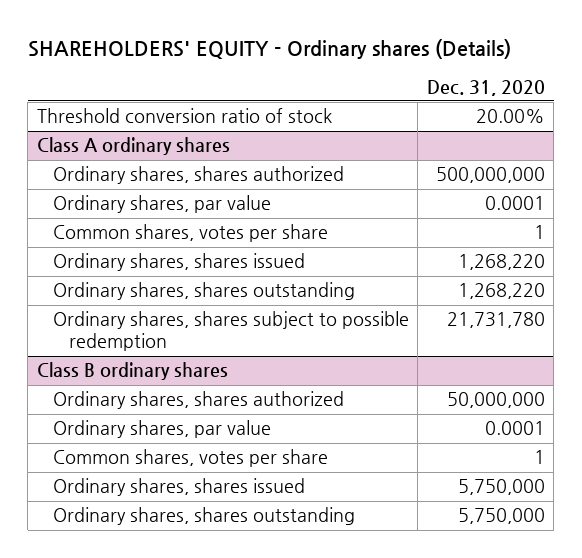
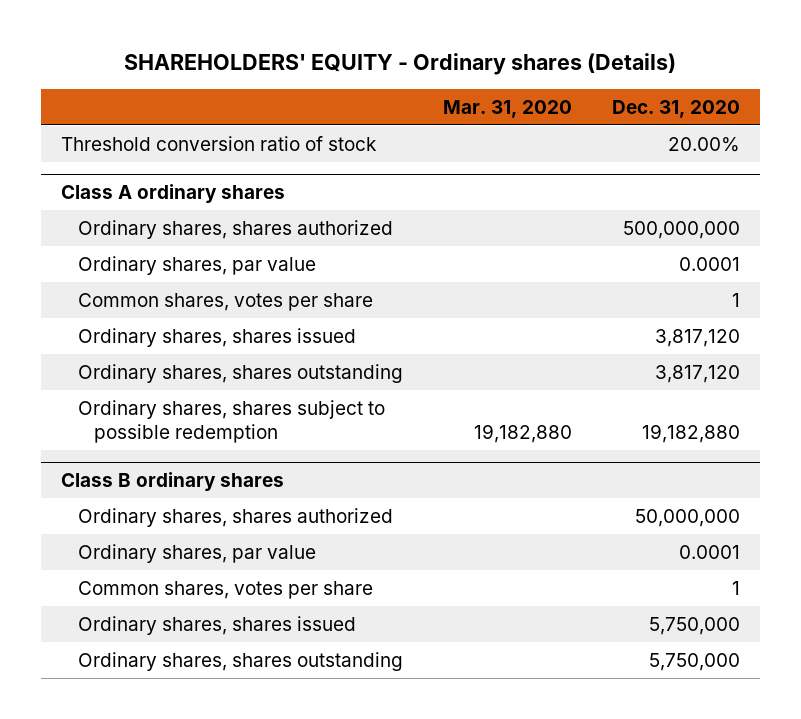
- | Dec. 31, 2020
+ | Mar. 31, 2020 | Dec. 31, 2020
@ Class A ordinary shares
- Ordinary shares, shares issued | 1,268,220
- Ordinary shares, shares outstanding | 1,268,220
- Ordinary shares, shares subject to possible redemption | 21,731,780
+ Ordinary shares, shares issued | | 3,817,120
+ Ordinary shares, shares outstanding | | 3,817,120
+ Ordinary shares, shares subject to possible redemption | 19,182,880 | 19,182,880

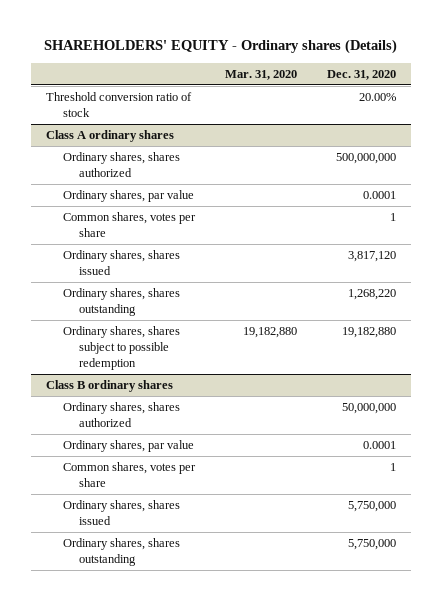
@ Class A ordinary shares
- Ordinary shares, shares outstanding | | 3,817,120
+ Ordinary shares, shares outstanding | | 1,268,220

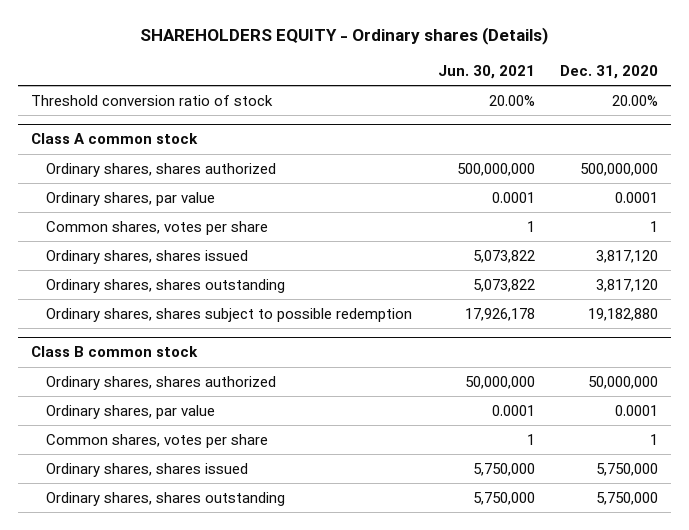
- SHAREHOLDERS' EQUITY - Ordinary shares (Details)
+ SHAREHOLDERS EQUITY - Ordinary shares (Details)
- | Mar. 31, 2020 | Dec. 31, 2020
+ | Jun. 30, 2021 | Dec. 31, 2020
- Class A ordinary shares
+ Class A common stock
- Ordinary shares, shares outstanding | | 1,268,220
+ Ordinary shares, shares outstanding | 5,073,822 | 3,817,120
- Class B ordinary shares
+ Class B common stock

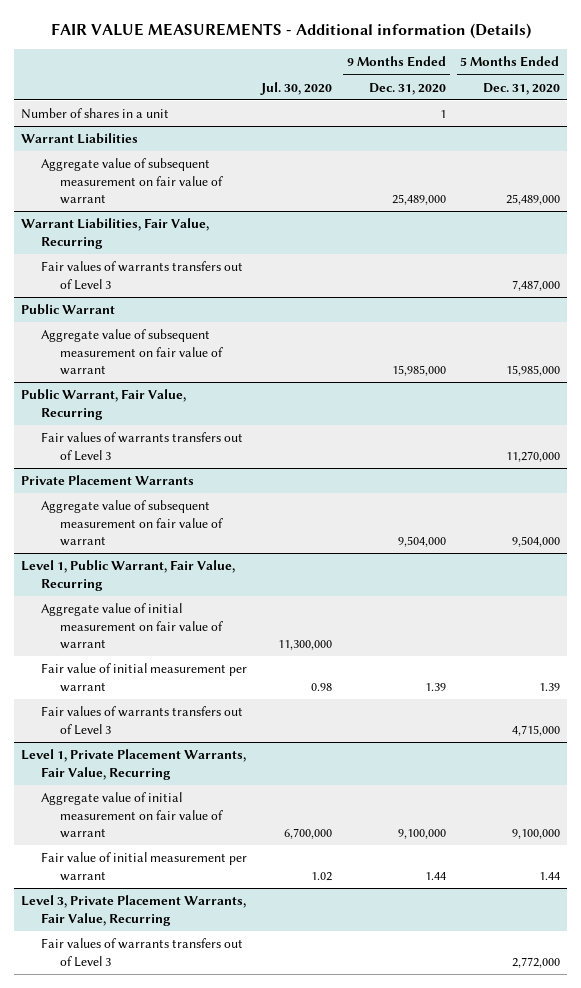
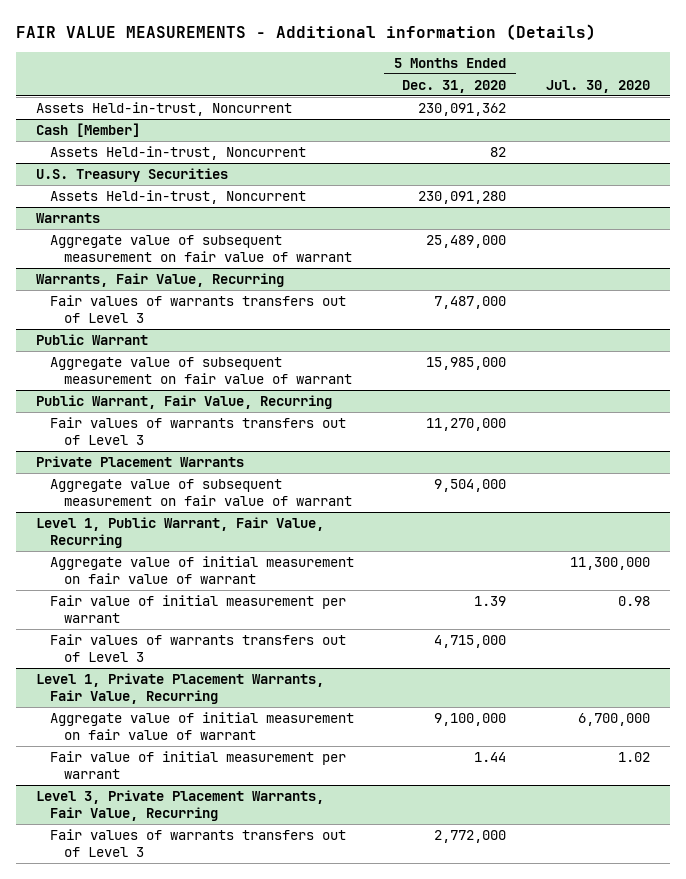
- | Jul. 30, 2020 | 9 Months Ended Dec. 31, 2020 | 5 Months Ended Dec. 31, 2020
+ | 5 Months Ended Dec. 31, 2020 | Jul. 30, 2020
- Number of shares in a unit | | 1 |
- Warrant Liabilities
+ Assets Held-in-trust, Noncurrent | 230,091,362 |
+ Cash [Member]
+ Assets Held-in-trust, Noncurrent | 82 |
+ U.S. Treasury Securities
+ Assets Held-in-trust, Noncurrent | 230,091,280 |
+ Warrants
- Warrant Liabilities, Fair Value, Recurring
+ Warrants, Fair Value, Recurring

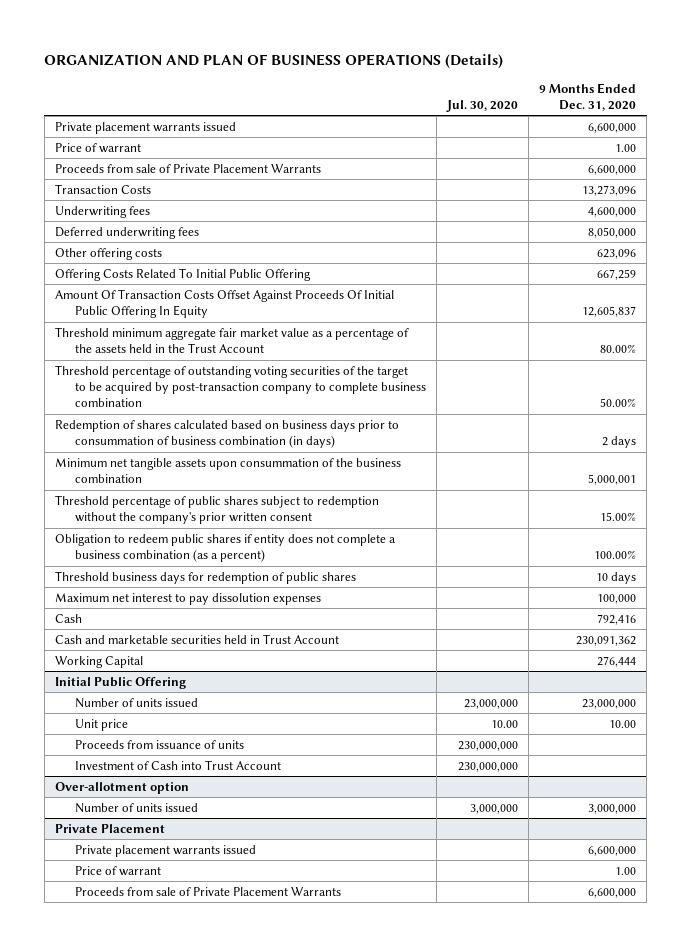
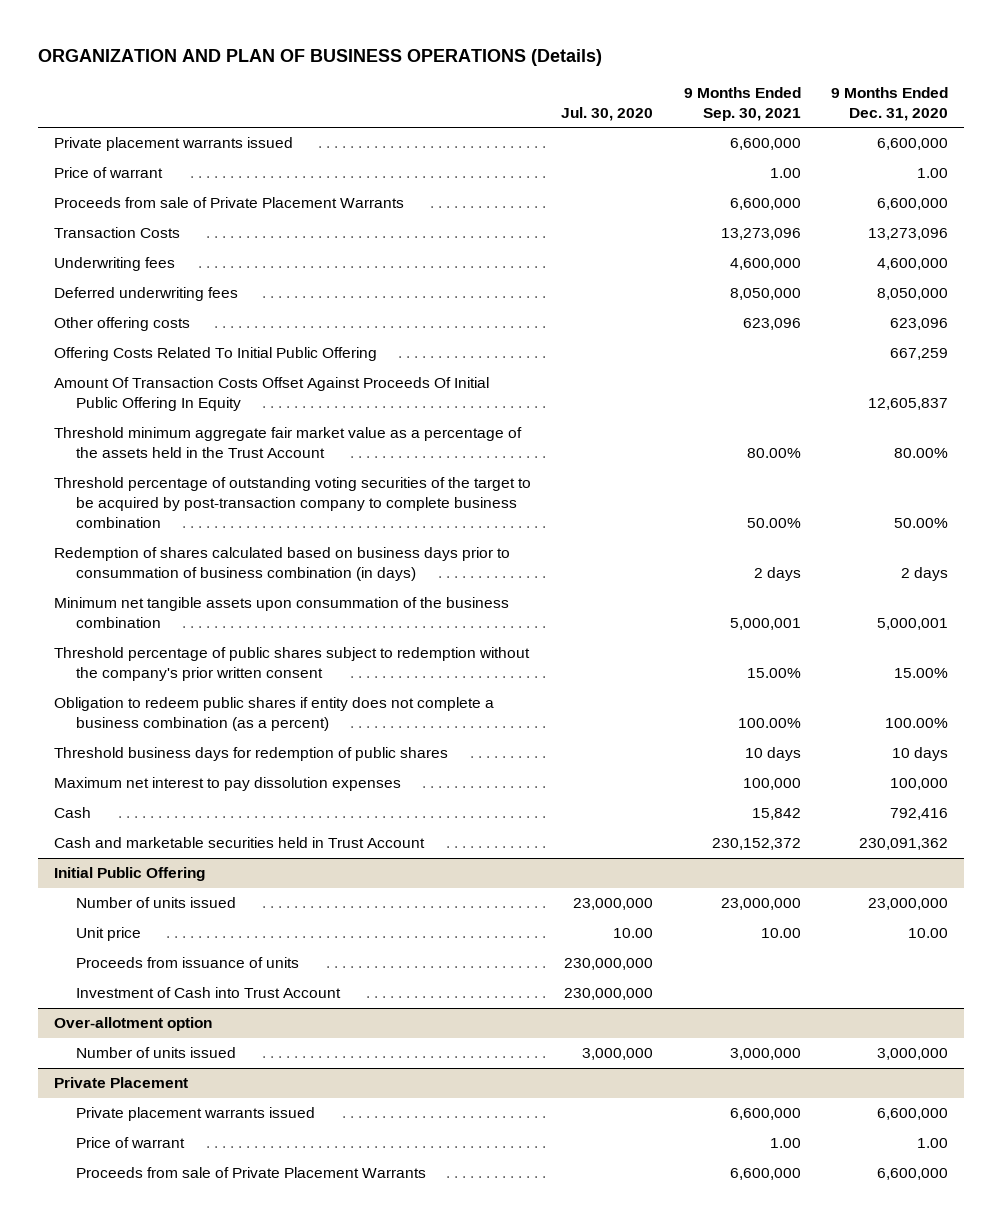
- | Jul. 30, 2020 | 9 Months Ended Dec. 31, 2020
+ | Jul. 30, 2020 | 9 Months Ended Sep. 30, 2021 | 9 Months Ended Dec. 31, 2020
- Working Capital | | 276,444

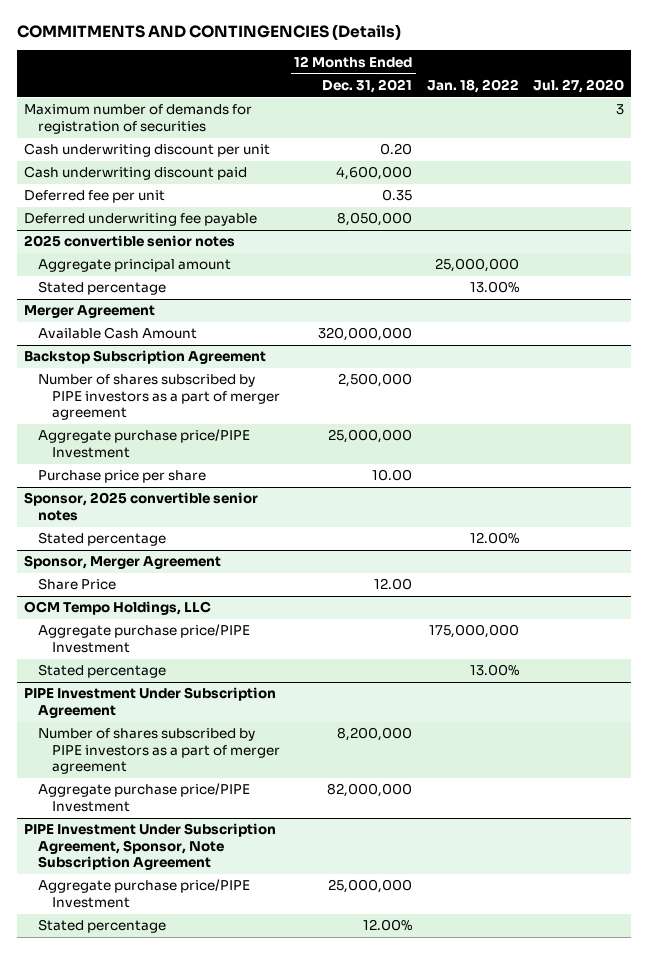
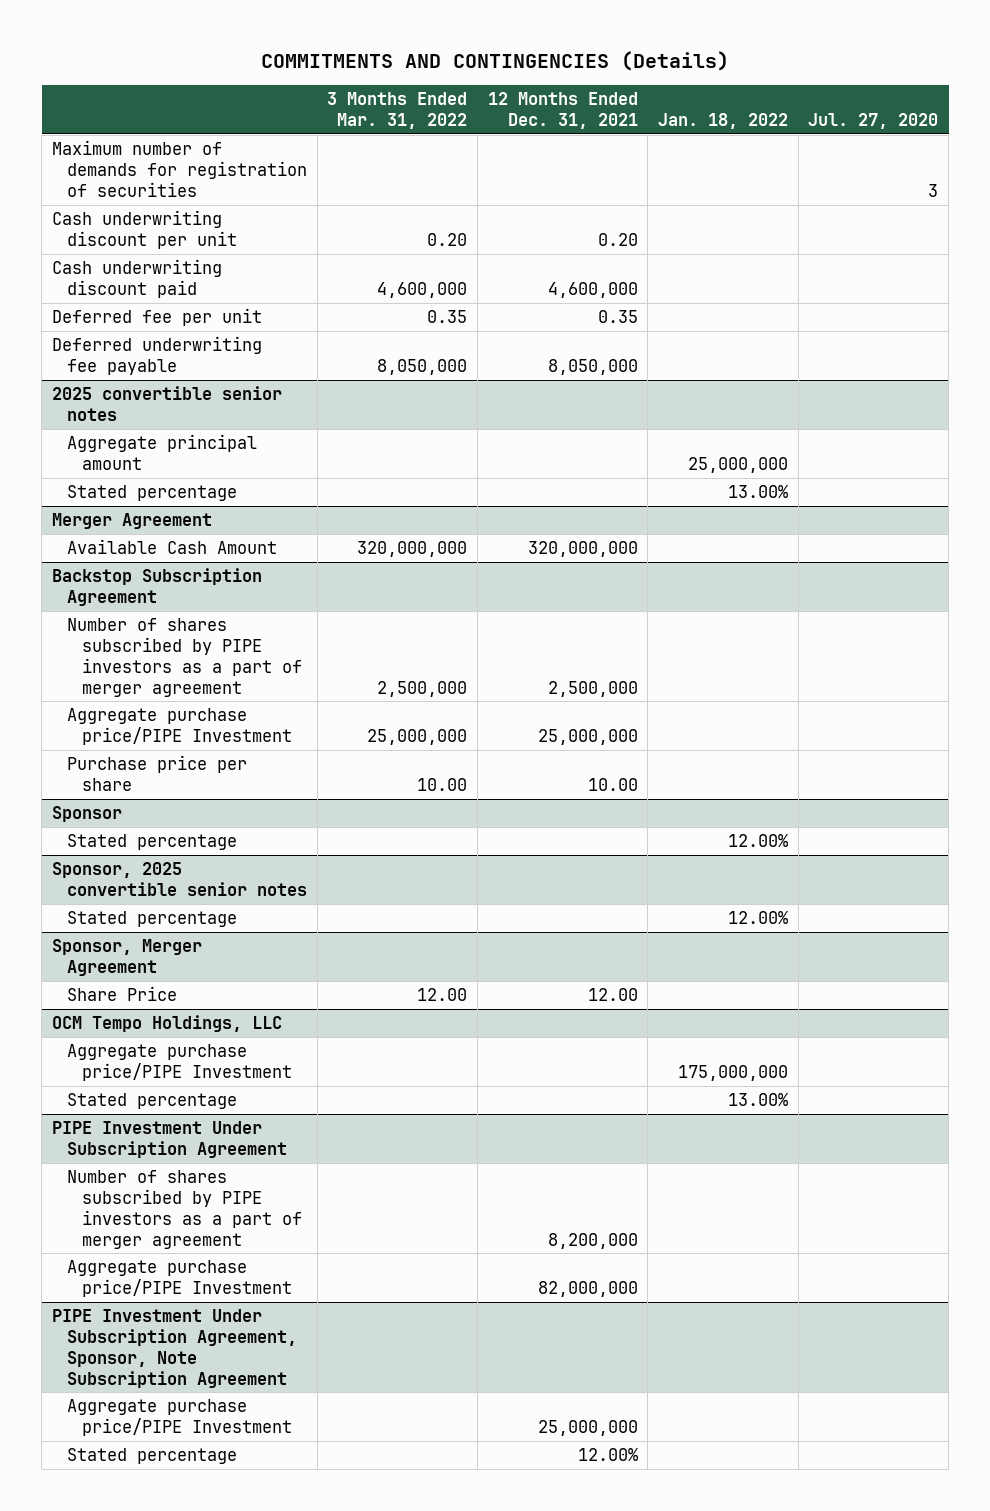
- | 12 Months Ended Dec. 31, 2021 | Jan. 18, 2022 | Jul. 27, 2020
+ | 3 Months Ended Mar. 31, 2022 | 12 Months Ended Dec. 31, 2021 | Jan. 18, 2022 | Jul. 27, 2020
+ Sponsor
+ Stated percentage | | | 12.00% |

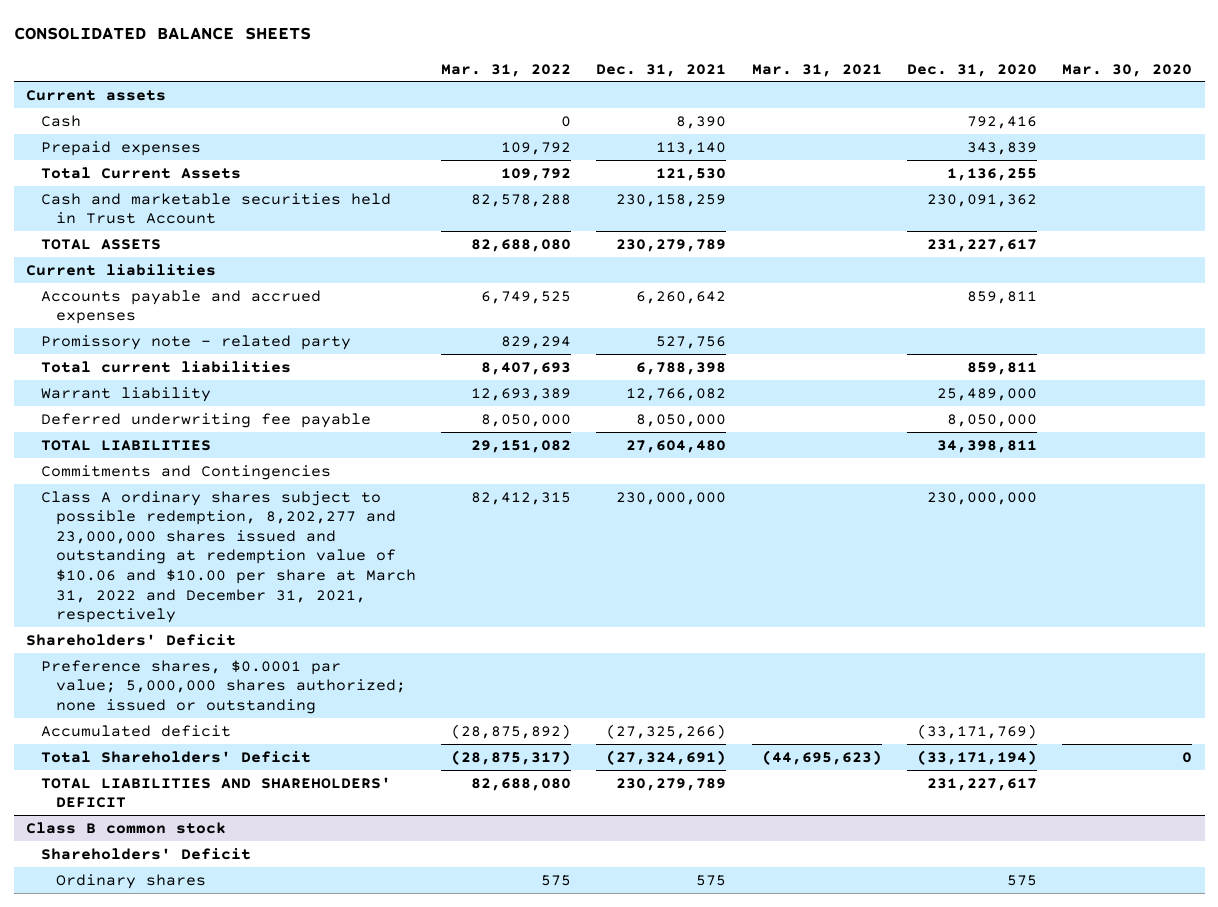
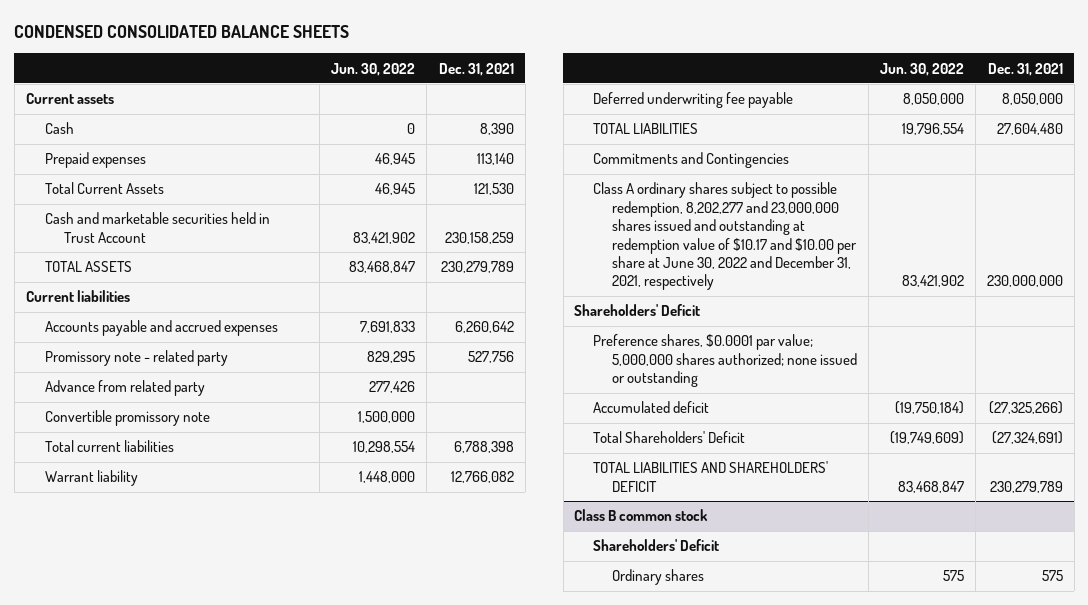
- CONSOLIDATED BALANCE SHEETS
+ CONDENSED CONSOLIDATED BALANCE SHEETS
- | Mar. 31, 2022 | Dec. 31, 2021 | Mar. 31, 2021 | Dec. 31, 2020 | Mar. 30, 2020
+ | Jun. 30, 2022 | Dec. 31, 2021
+ Advance from related party | 277,426 |
+ Convertible promissory note | 1,500,000 |
- Class A ordinary shares subject to possible redemption, 8,202,277 and 23,000,000 shares issued and outstanding at redemption value of $10.06 and $10.00 per share at March 31, 2022 and December 31, 2021, respectively | 82,412,315 | 230,000,000 | | 230,000,000 |
+ Class A ordinary shares subject to possible redemption, 8,202,277 and 23,000,000 shares issued and outstanding at redemption value of $10.17 and $10.00 per share at June 30, 2022 and December 31, 2021, respectively | 83,421,902 | 230,000,000

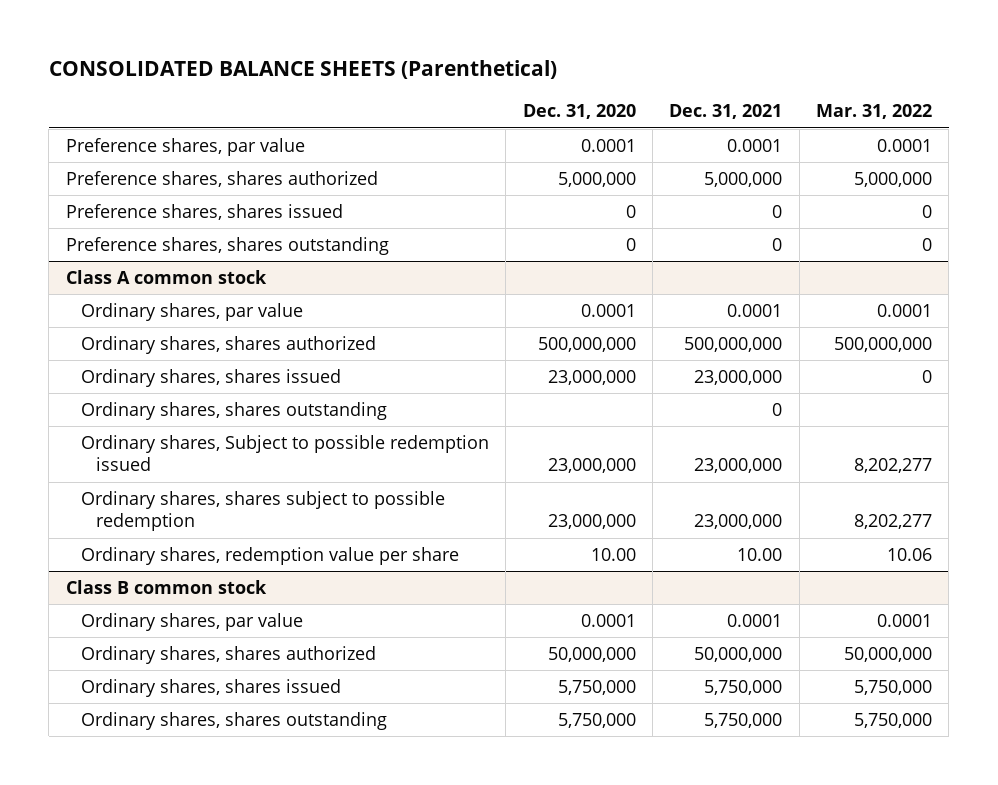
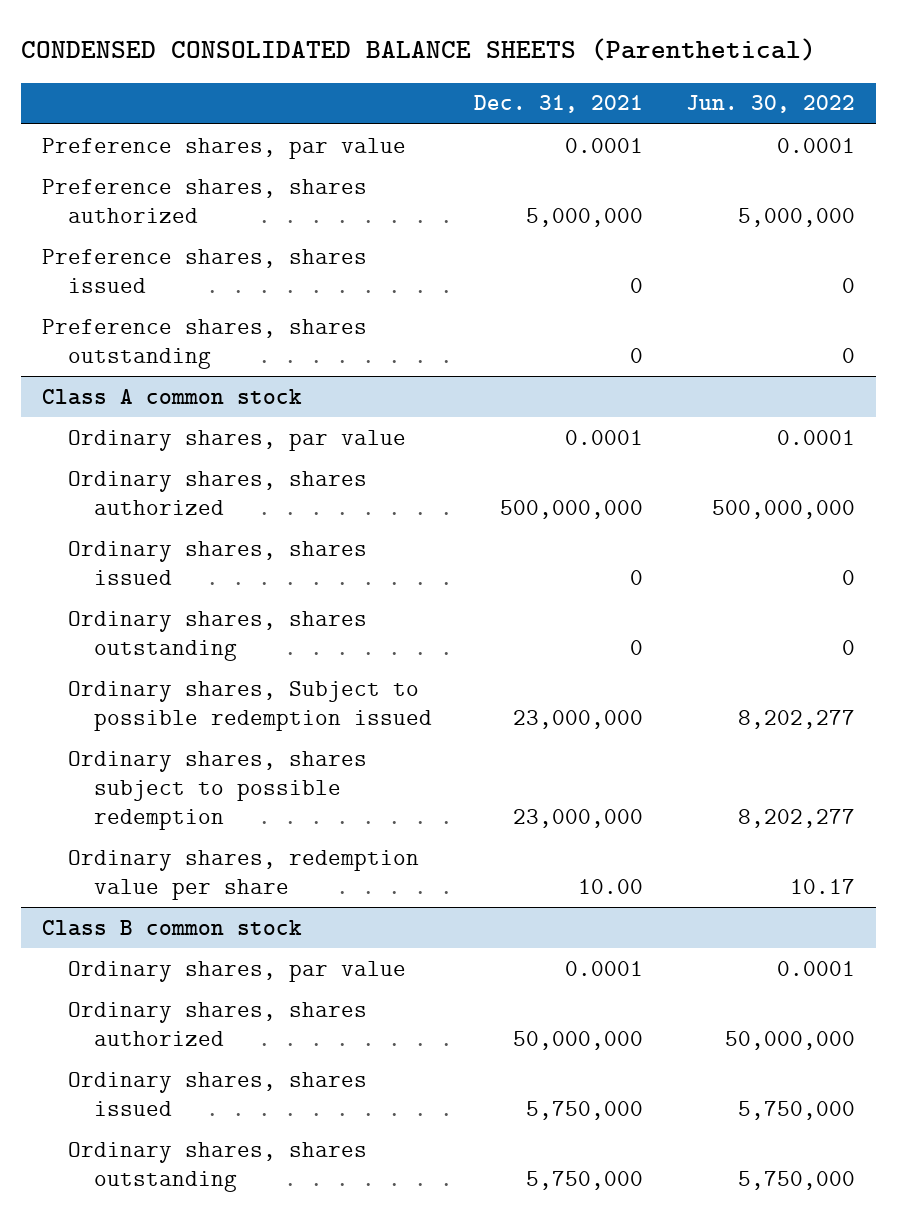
- CONSOLIDATED BALANCE SHEETS (Parenthetical)
+ CONDENSED CONSOLIDATED BALANCE SHEETS (Parenthetical)
- | Dec. 31, 2020 | Dec. 31, 2021 | Mar. 31, 2022
+ | Dec. 31, 2021 | Jun. 30, 2022
@ Class A common stock
- Ordinary shares, shares issued | 23,000,000 | 23,000,000 | 0
+ Ordinary shares, shares issued | 0 | 0

